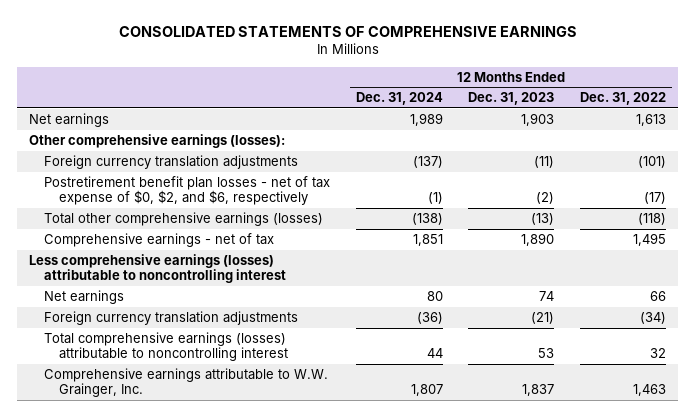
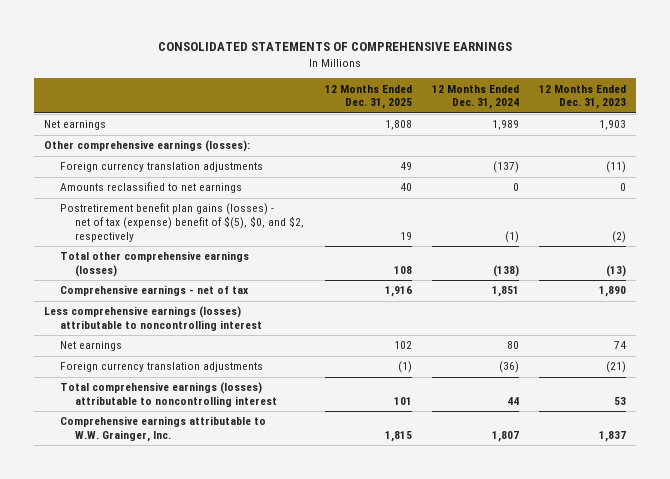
- | 12 Months Ended Dec. 31, 2024 | 12 Months Ended Dec. 31, 2023 | 12 Months Ended Dec. 31, 2022
+ | 12 Months Ended Dec. 31, 2025 | 12 Months Ended Dec. 31, 2024 | 12 Months Ended Dec. 31, 2023
- Postretirement benefit plan losses - net of tax expense of $0, $2, and $6, respectively | (1) | (2) | (17)
+ Amounts reclassified to net earnings | 40 | 0 | 0
+ Postretirement benefit plan gains (losses) - net of tax (expense) benefit of $(5), $0, and $2, respectively | 19 | (1) | (2)

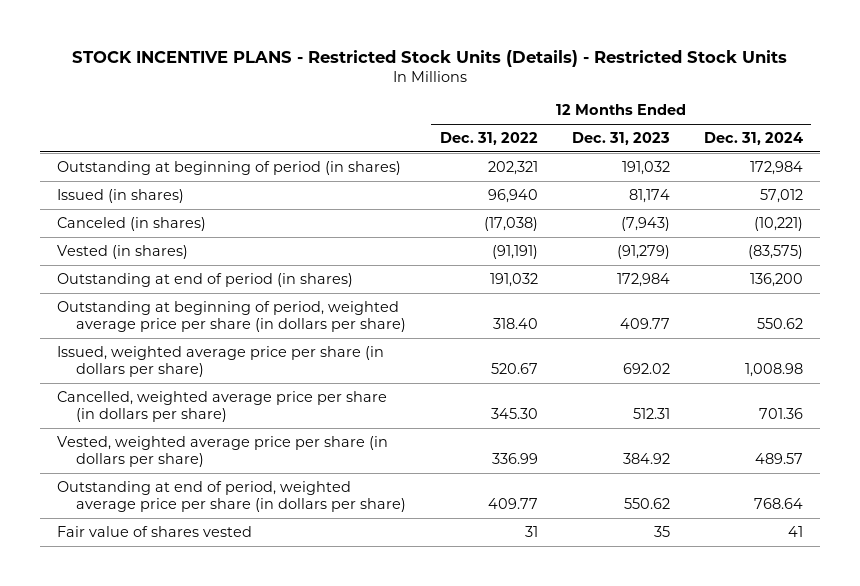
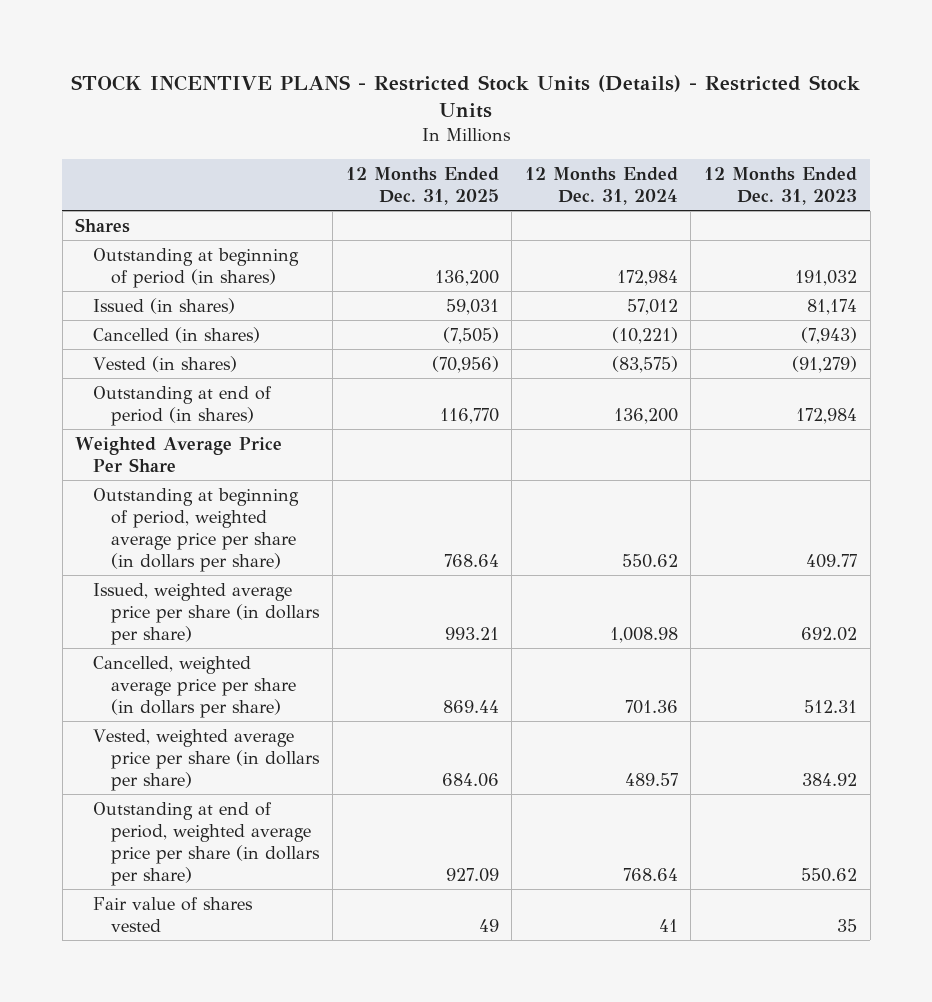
- | 12 Months Ended Dec. 31, 2022 | 12 Months Ended Dec. 31, 2023 | 12 Months Ended Dec. 31, 2024
+ | 12 Months Ended Dec. 31, 2025 | 12 Months Ended Dec. 31, 2024 | 12 Months Ended Dec. 31, 2023
+ Shares
- Canceled (in shares) | (17,038) | (7,943) | (10,221)
+ Cancelled (in shares) | (7,505) | (10,221) | (7,943)
+ Weighted Average Price Per Share

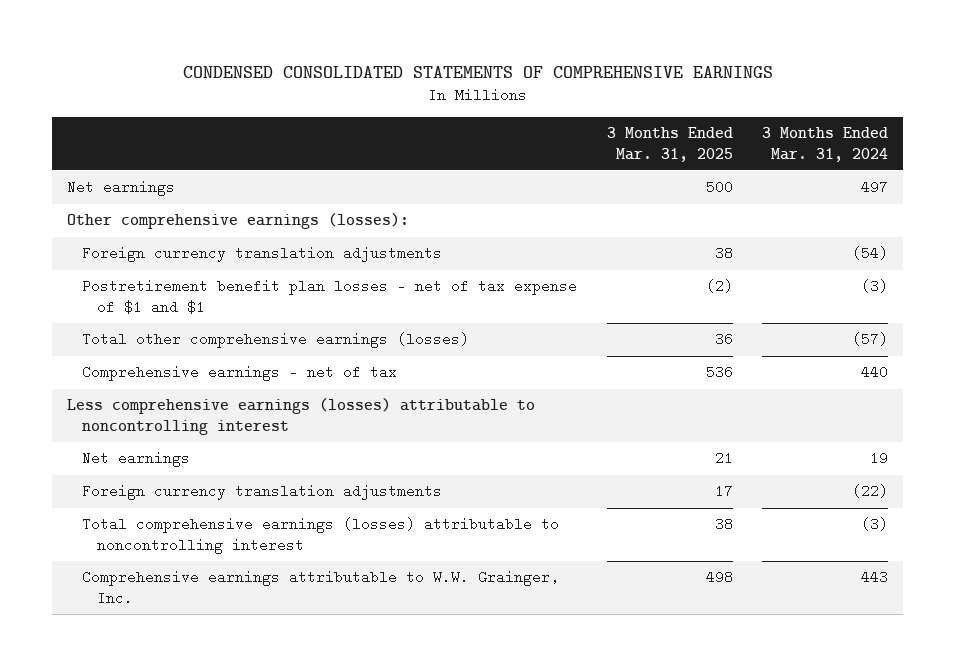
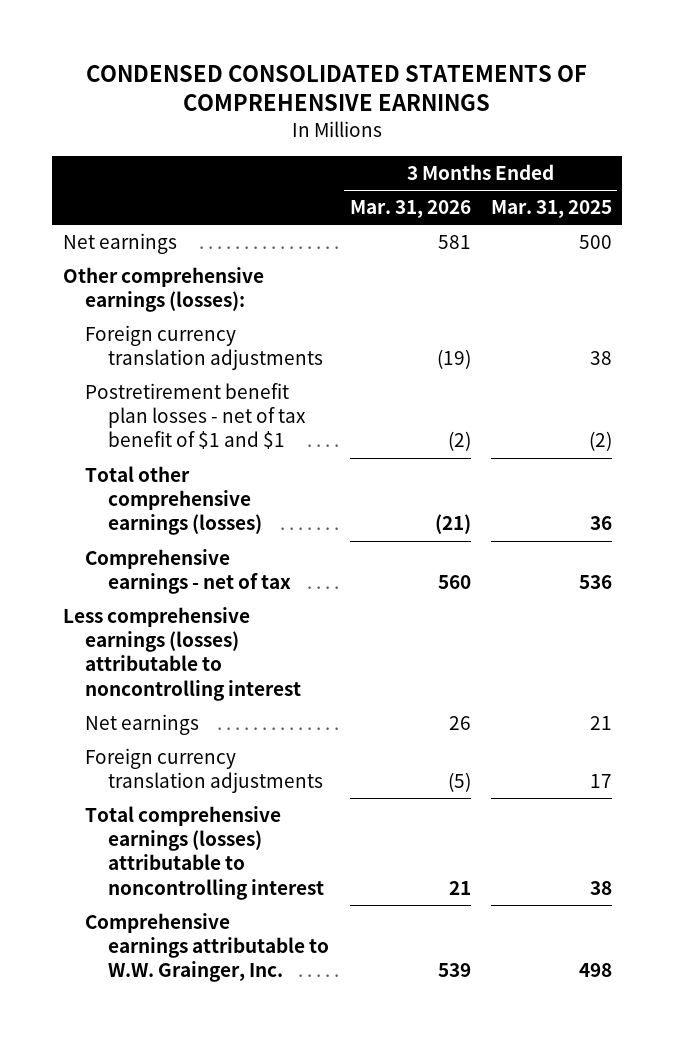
- | 3 Months Ended Mar. 31, 2025 | 3 Months Ended Mar. 31, 2024
+ | 3 Months Ended Mar. 31, 2026 | 3 Months Ended Mar. 31, 2025
- Postretirement benefit plan losses - net of tax expense of $1 and $1 | (2) | (3)
+ Postretirement benefit plan losses - net of tax benefit of $1 and $1 | (2) | (2)

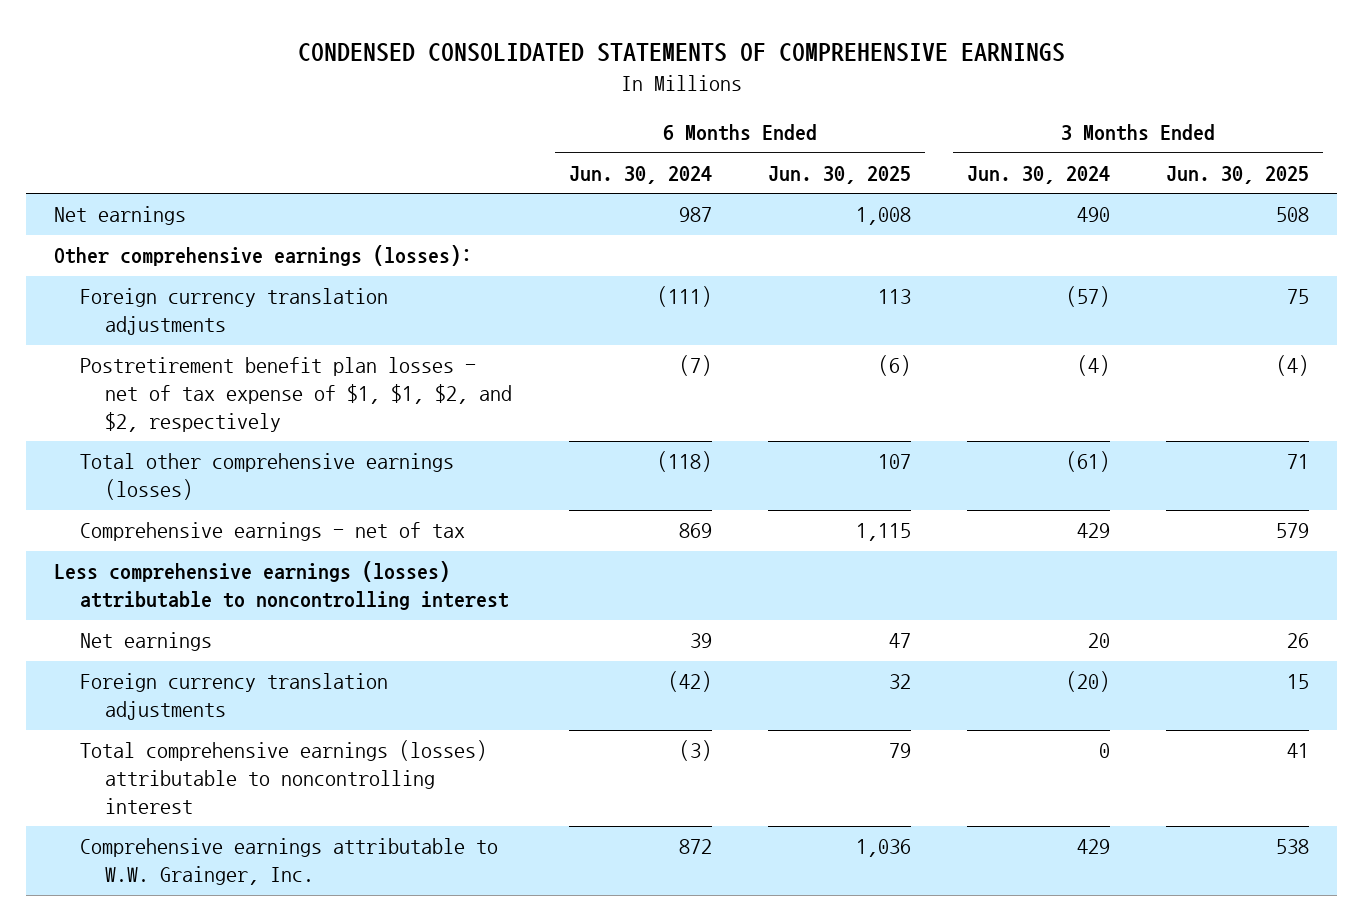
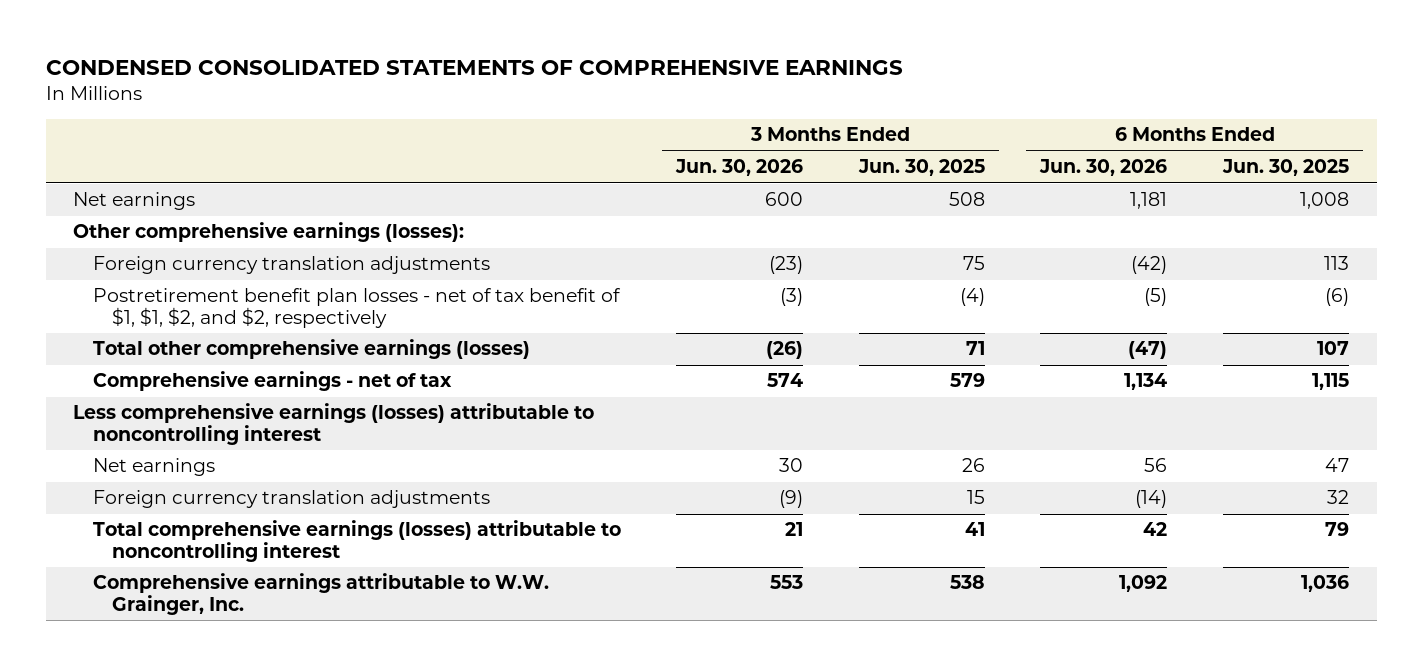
- | 6 Months Ended Jun. 30, 2024 | 6 Months Ended Jun. 30, 2025 | 3 Months Ended Jun. 30, 2024 | 3 Months Ended Jun. 30, 2025
+ | 3 Months Ended Jun. 30, 2026 | 3 Months Ended Jun. 30, 2025 | 6 Months Ended Jun. 30, 2026 | 6 Months Ended Jun. 30, 2025
- Postretirement benefit plan losses - net of tax expense of $1, $1, $2, and $2, respectively | (7) | (6) | (4) | (4)
+ Postretirement benefit plan losses - net of tax benefit of $1, $1, $2, and $2, respectively | (3) | (4) | (5) | (6)

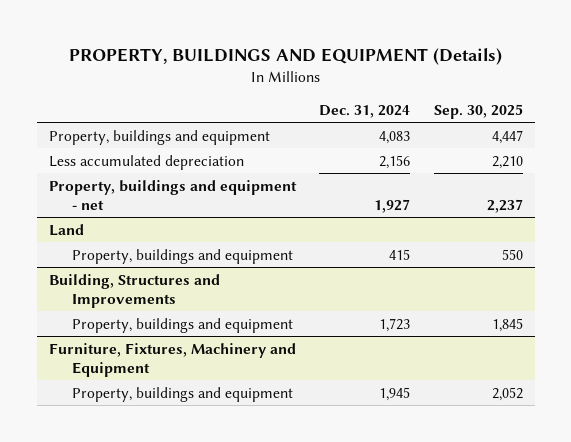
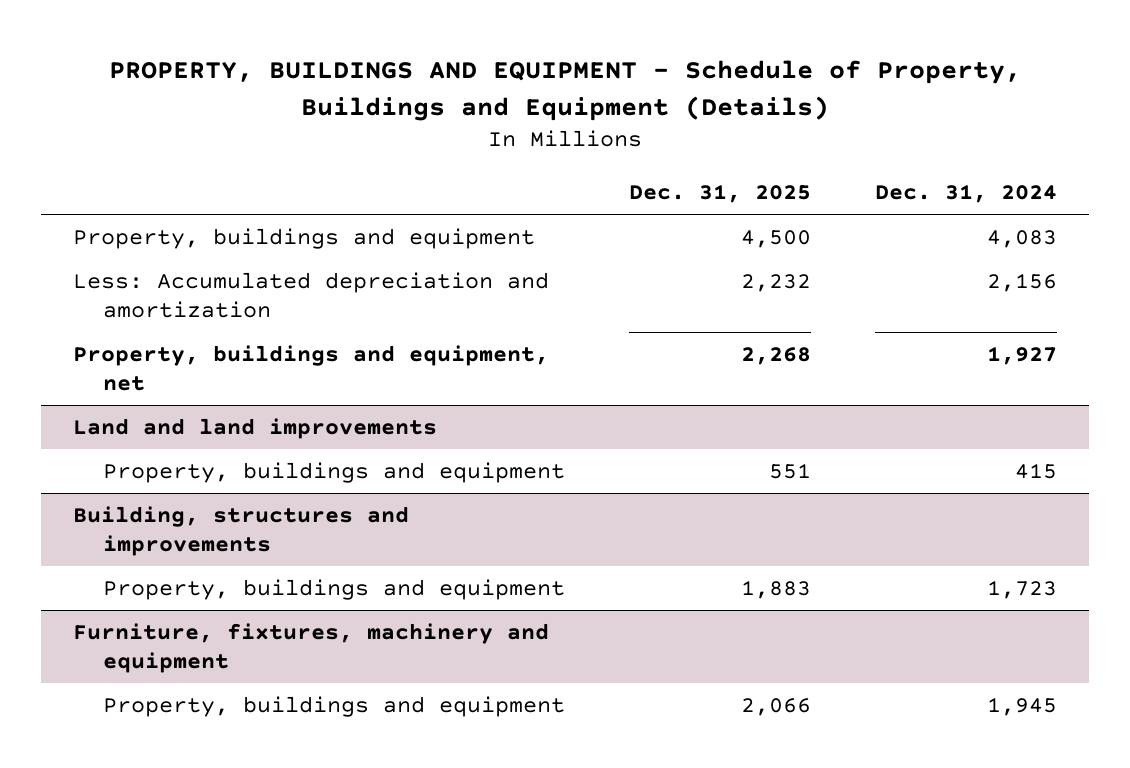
- PROPERTY, BUILDINGS AND EQUIPMENT (Details)
+ PROPERTY, BUILDINGS AND EQUIPMENT - Schedule of Property, Buildings and Equipment (Details)
- | Dec. 31, 2024 | Sep. 30, 2025
+ | Dec. 31, 2025 | Dec. 31, 2024
- Less accumulated depreciation | 2,156 | 2,210
- Property, buildings and equipment - net | 1,927 | 2,237
- Land
+ Less: Accumulated depreciation and amortization | 2,232 | 2,156
+ Property, buildings and equipment, net | 2,268 | 1,927
+ Land and land improvements
- Building, Structures and Improvements
+ Building, structures and improvements
- Furniture, Fixtures, Machinery and Equipment
+ Furniture, fixtures, machinery and equipment

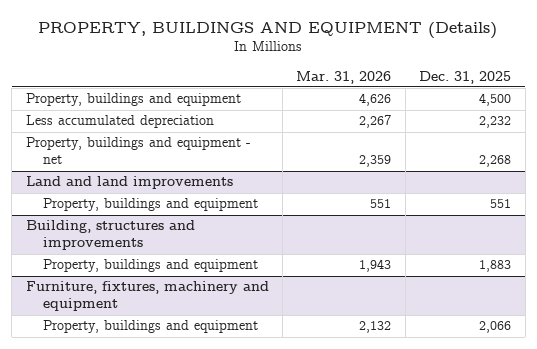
- PROPERTY, BUILDINGS AND EQUIPMENT - Schedule of Property, Buildings and Equipment (Details)
+ PROPERTY, BUILDINGS AND EQUIPMENT (Details)
- | Dec. 31, 2025 | Dec. 31, 2024
+ | Mar. 31, 2026 | Dec. 31, 2025
- Less: Accumulated depreciation and amortization | 2,232 | 2,156
- Property, buildings and equipment, net | 2,268 | 1,927
+ Less accumulated depreciation | 2,267 | 2,232
+ Property, buildings and equipment - net | 2,359 | 2,268

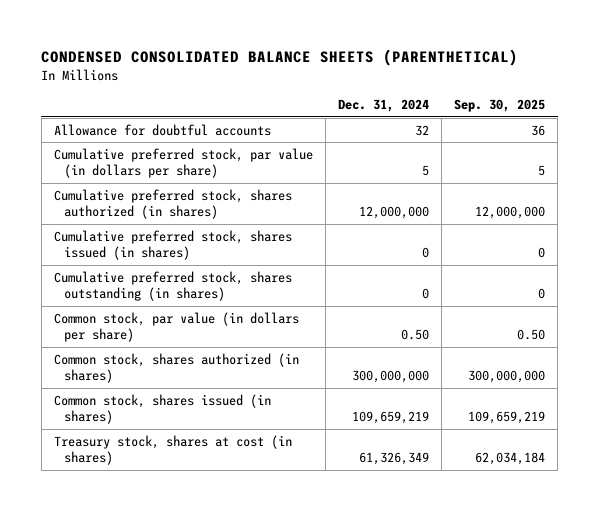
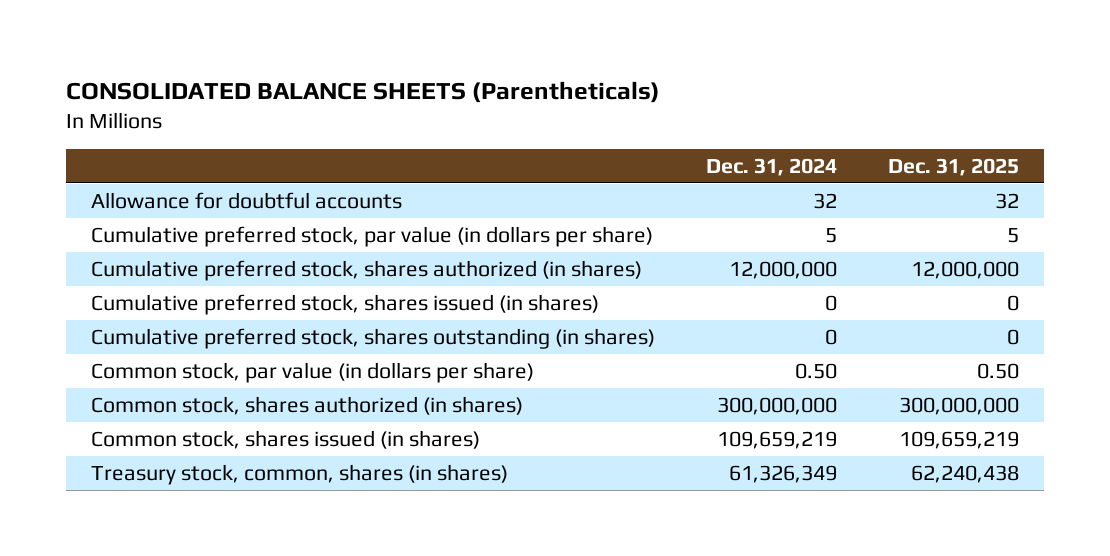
- CONDENSED CONSOLIDATED BALANCE SHEETS (PARENTHETICAL)
+ CONSOLIDATED BALANCE SHEETS (Parentheticals)
- | Dec. 31, 2024 | Sep. 30, 2025
+ | Dec. 31, 2024 | Dec. 31, 2025
- Treasury stock, shares at cost (in shares) | 61,326,349 | 62,034,184
+ Treasury stock, common, shares (in shares) | 61,326,349 | 62,240,438

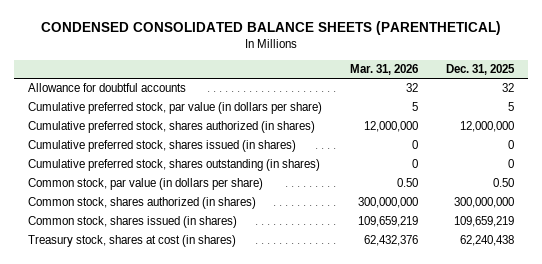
- CONSOLIDATED BALANCE SHEETS (Parentheticals)
+ CONDENSED CONSOLIDATED BALANCE SHEETS (PARENTHETICAL)
- | Dec. 31, 2024 | Dec. 31, 2025
+ | Mar. 31, 2026 | Dec. 31, 2025
- Treasury stock, common, shares (in shares) | 61,326,349 | 62,240,438
+ Treasury stock, shares at cost (in shares) | 62,432,376 | 62,240,438

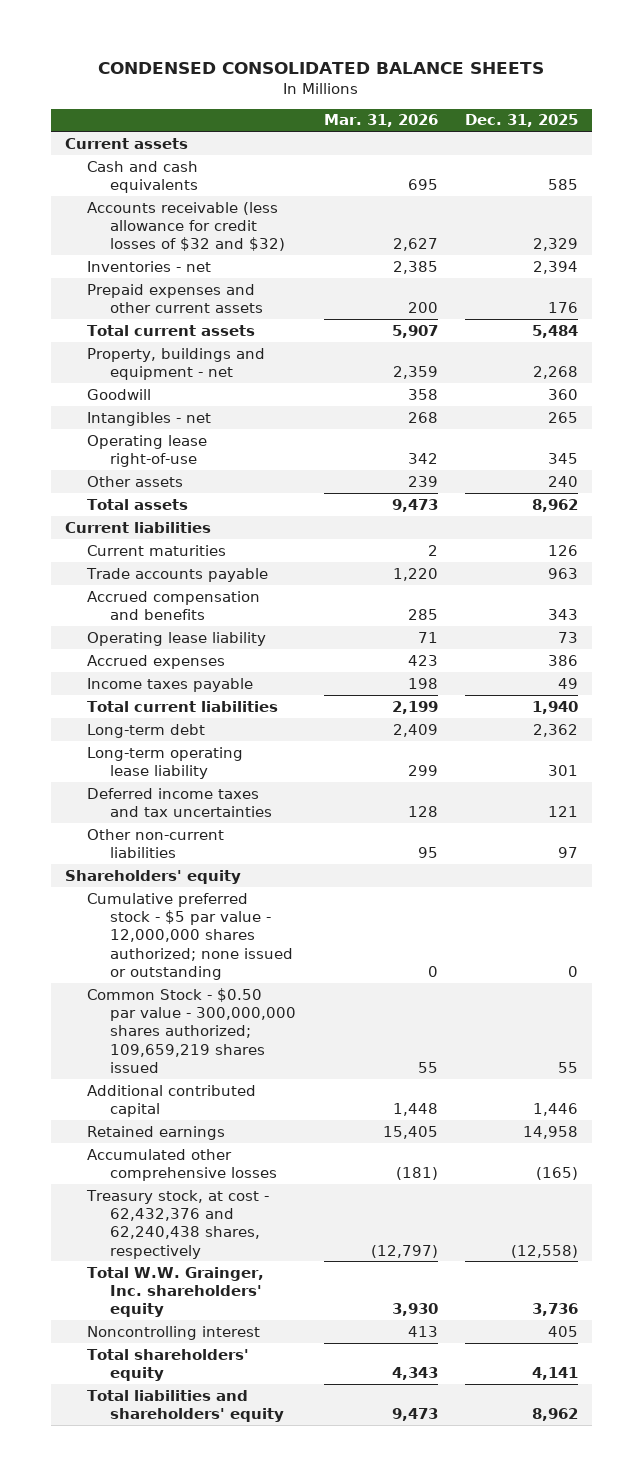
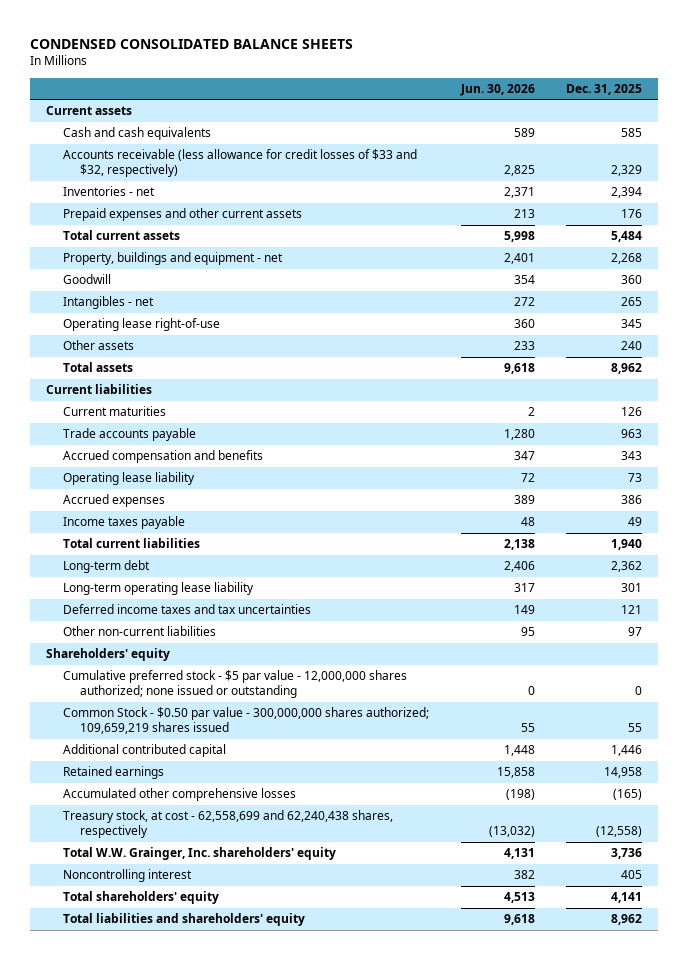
- | Mar. 31, 2026 | Dec. 31, 2025
+ | Jun. 30, 2026 | Dec. 31, 2025
- Accounts receivable (less allowance for credit losses of $32 and $32) | 2,627 | 2,329
+ Accounts receivable (less allowance for credit losses of $33 and $32, respectively) | 2,825 | 2,329
- Treasury stock, at cost - 62,432,376 and 62,240,438 shares, respectively | (12,797) | (12,558)
+ Treasury stock, at cost - 62,558,699 and 62,240,438 shares, respectively | (13,032) | (12,558)

